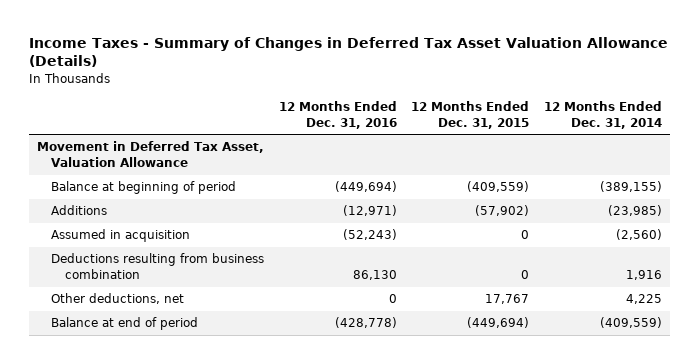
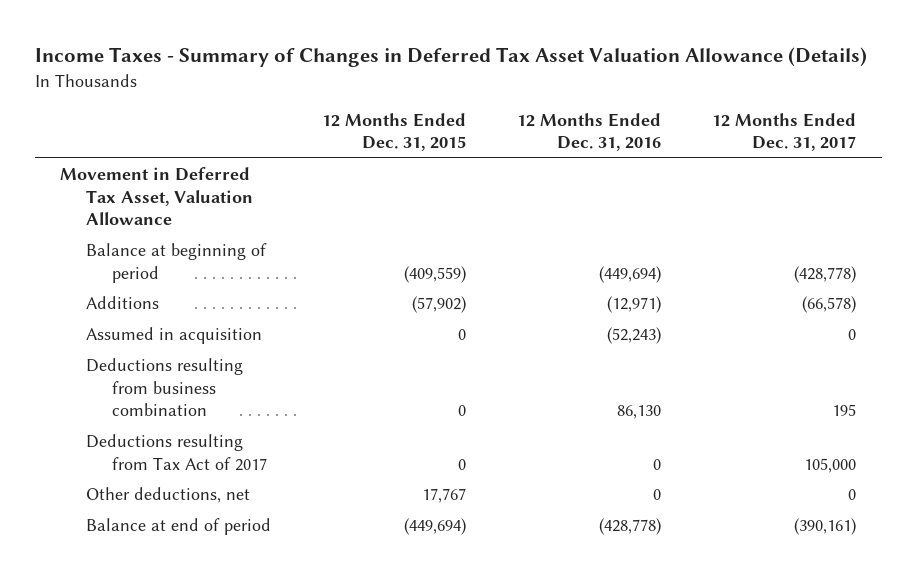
- | 12 Months Ended Dec. 31, 2016 | 12 Months Ended Dec. 31, 2015 | 12 Months Ended Dec. 31, 2014
+ | 12 Months Ended Dec. 31, 2015 | 12 Months Ended Dec. 31, 2016 | 12 Months Ended Dec. 31, 2017
+ Deductions resulting from Tax Act of 2017 | 0 | 0 | 105,000

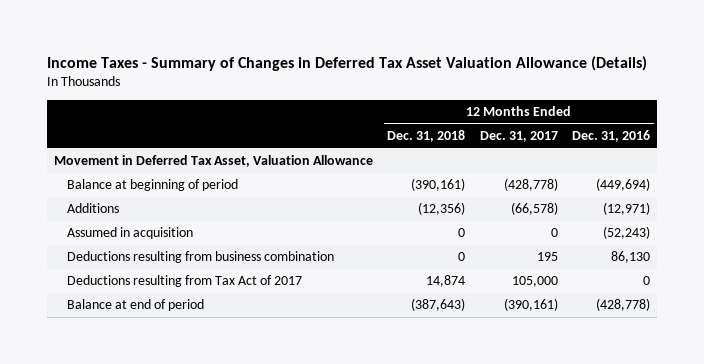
- | 12 Months Ended Dec. 31, 2015 | 12 Months Ended Dec. 31, 2016 | 12 Months Ended Dec. 31, 2017
+ | 12 Months Ended Dec. 31, 2018 | 12 Months Ended Dec. 31, 2017 | 12 Months Ended Dec. 31, 2016
- Other deductions, net | 17,767 | 0 | 0

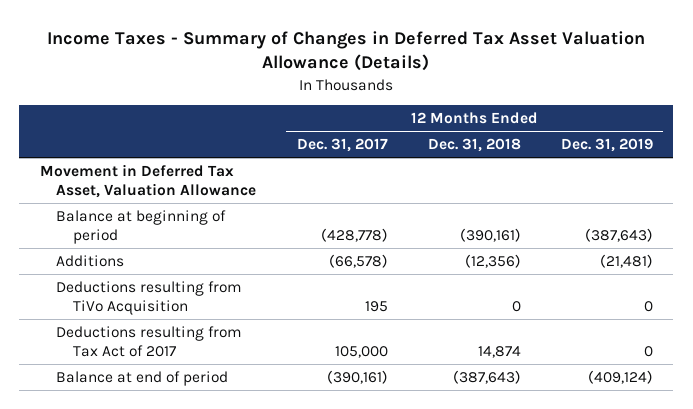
- | 12 Months Ended Dec. 31, 2018 | 12 Months Ended Dec. 31, 2017 | 12 Months Ended Dec. 31, 2016
+ | 12 Months Ended Dec. 31, 2017 | 12 Months Ended Dec. 31, 2018 | 12 Months Ended Dec. 31, 2019
- Assumed in acquisition | 0 | 0 | (52,243)
- Deductions resulting from business combination | 0 | 195 | 86,130
+ Deductions resulting from TiVo Acquisition | 195 | 0 | 0

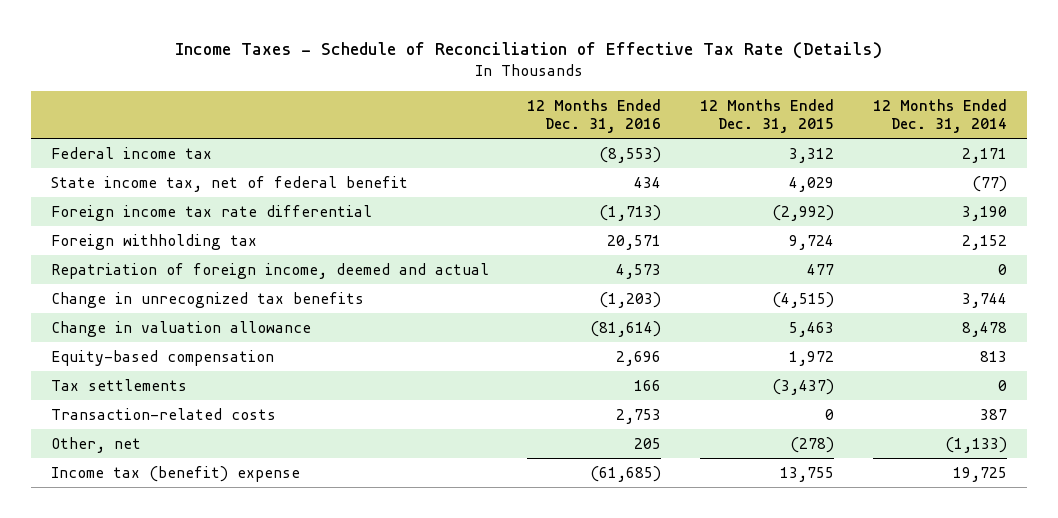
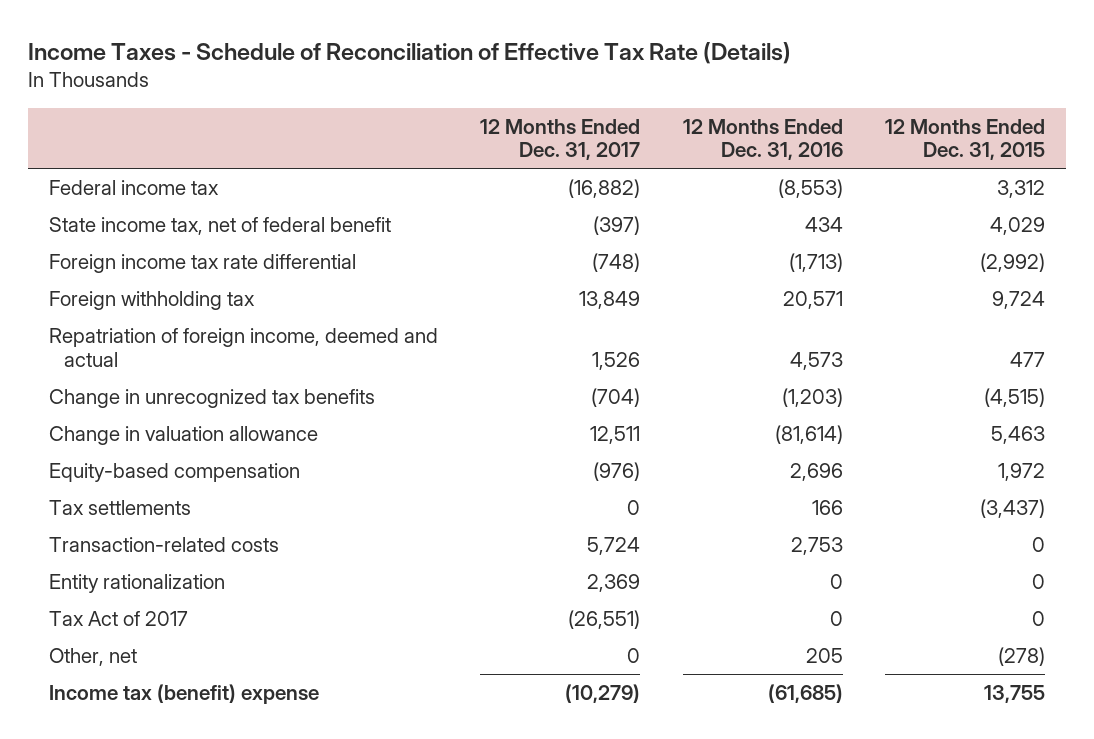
- | 12 Months Ended Dec. 31, 2016 | 12 Months Ended Dec. 31, 2015 | 12 Months Ended Dec. 31, 2014
+ | 12 Months Ended Dec. 31, 2017 | 12 Months Ended Dec. 31, 2016 | 12 Months Ended Dec. 31, 2015
+ Entity rationalization | 2,369 | 0 | 0
+ Tax Act of 2017 | (26,551) | 0 | 0

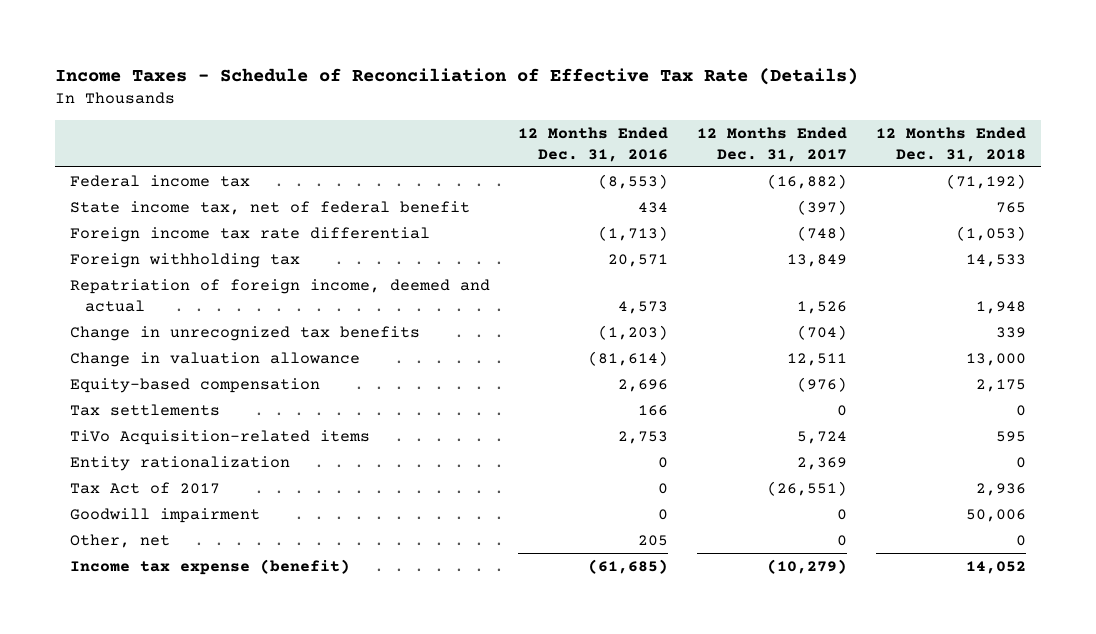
- | 12 Months Ended Dec. 31, 2017 | 12 Months Ended Dec. 31, 2016 | 12 Months Ended Dec. 31, 2015
+ | 12 Months Ended Dec. 31, 2016 | 12 Months Ended Dec. 31, 2017 | 12 Months Ended Dec. 31, 2018
- Transaction-related costs | 5,724 | 2,753 | 0
+ TiVo Acquisition-related items | 2,753 | 5,724 | 595
+ Goodwill impairment | 0 | 0 | 50,006
- Income tax (benefit) expense | (10,279) | (61,685) | 13,755
+ Income tax expense (benefit) | (61,685) | (10,279) | 14,052

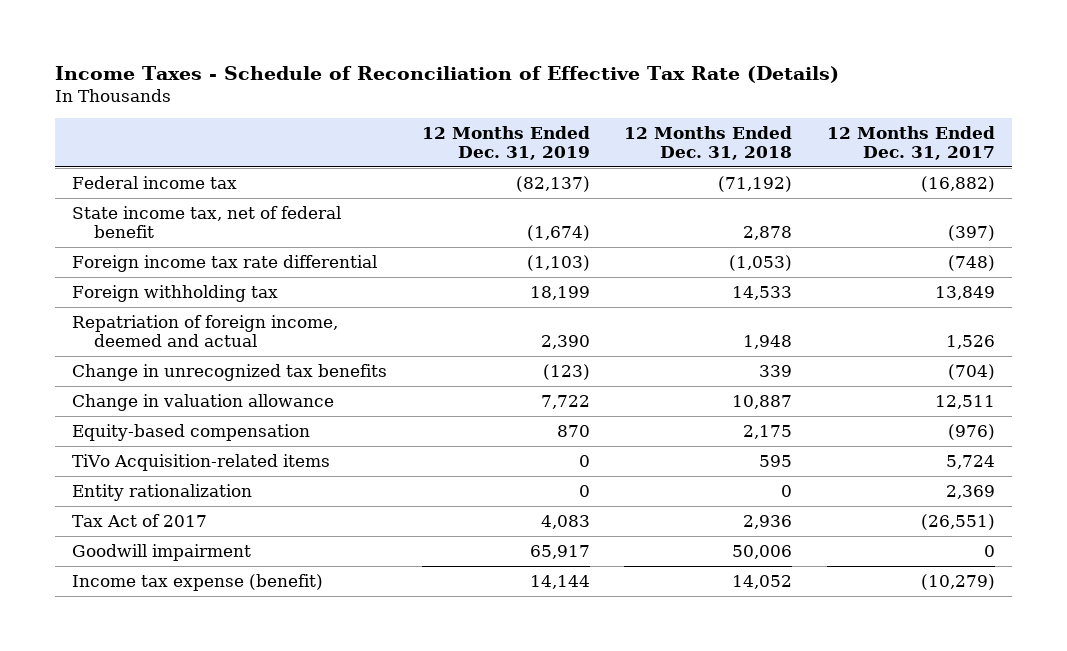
- | 12 Months Ended Dec. 31, 2016 | 12 Months Ended Dec. 31, 2017 | 12 Months Ended Dec. 31, 2018
+ | 12 Months Ended Dec. 31, 2019 | 12 Months Ended Dec. 31, 2018 | 12 Months Ended Dec. 31, 2017
- State income tax, net of federal benefit | 434 | (397) | 765
+ State income tax, net of federal benefit | (1,674) | 2,878 | (397)
- Change in valuation allowance | (81,614) | 12,511 | 13,000
+ Change in valuation allowance | 7,722 | 10,887 | 12,511
- Tax settlements | 166 | 0 | 0
- Other, net | 205 | 0 | 0

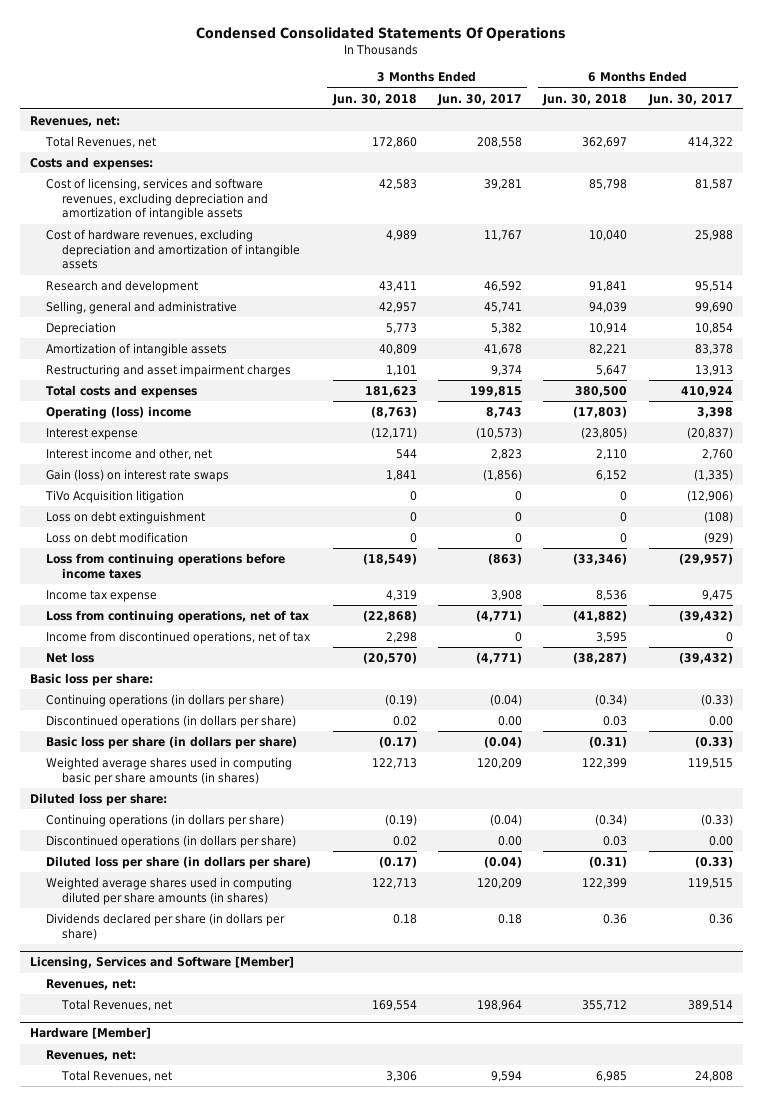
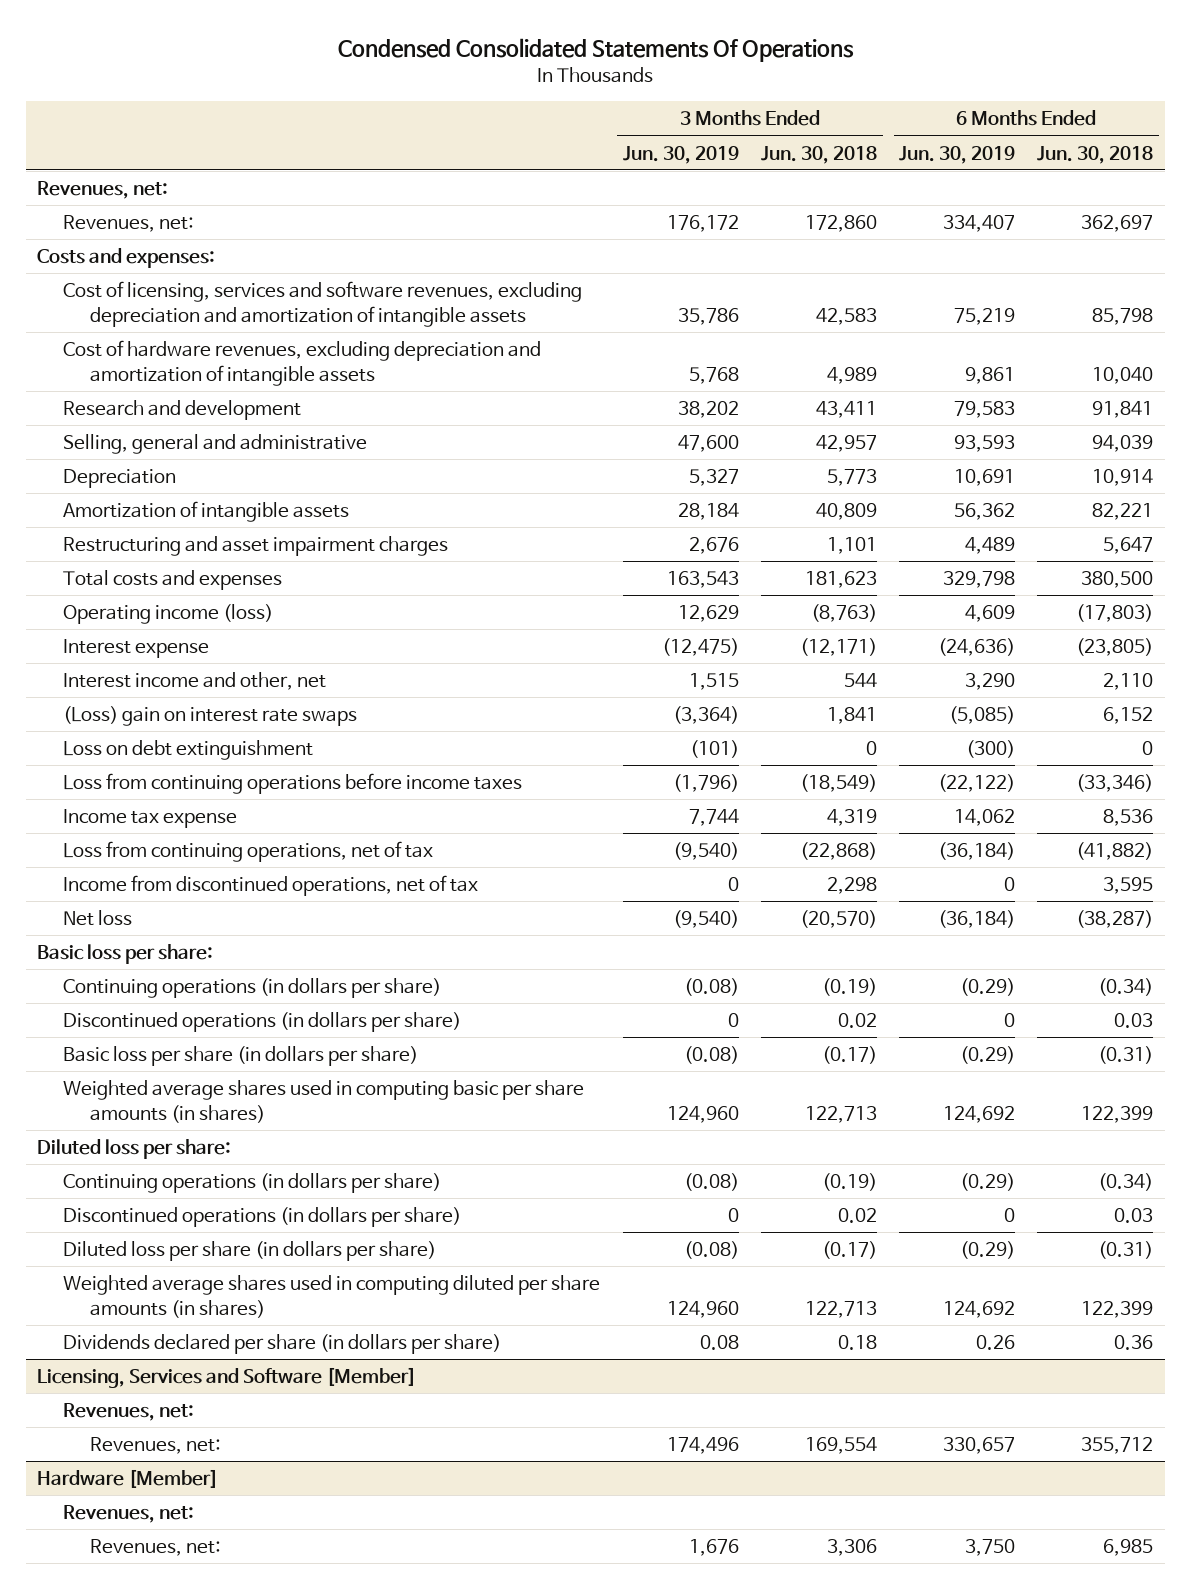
- | 3 Months Ended Jun. 30, 2018 | 3 Months Ended Jun. 30, 2017 | 6 Months Ended Jun. 30, 2018 | 6 Months Ended Jun. 30, 2017
+ | 3 Months Ended Jun. 30, 2019 | 3 Months Ended Jun. 30, 2018 | 6 Months Ended Jun. 30, 2019 | 6 Months Ended Jun. 30, 2018
- Total Revenues, net | 172,860 | 208,558 | 362,697 | 414,322
+ Revenues, net: | 176,172 | 172,860 | 334,407 | 362,697
- Operating (loss) income | (8,763) | 8,743 | (17,803) | 3,398
+ Operating income (loss) | 12,629 | (8,763) | 4,609 | (17,803)
- Gain (loss) on interest rate swaps | 1,841 | (1,856) | 6,152 | (1,335)
- TiVo Acquisition litigation | 0 | 0 | 0 | (12,906)
+ (Loss) gain on interest rate swaps | (3,364) | 1,841 | (5,085) | 6,152
- Loss on debt modification | 0 | 0 | 0 | (929)
@ Licensing, Services and Software [Member]
- Total Revenues, net | 169,554 | 198,964 | 355,712 | 389,514
+ Revenues, net: | 174,496 | 169,554 | 330,657 | 355,712
@ Hardware [Member]
- Total Revenues, net | 3,306 | 9,594 | 6,985 | 24,808
+ Revenues, net: | 1,676 | 3,306 | 3,750 | 6,985

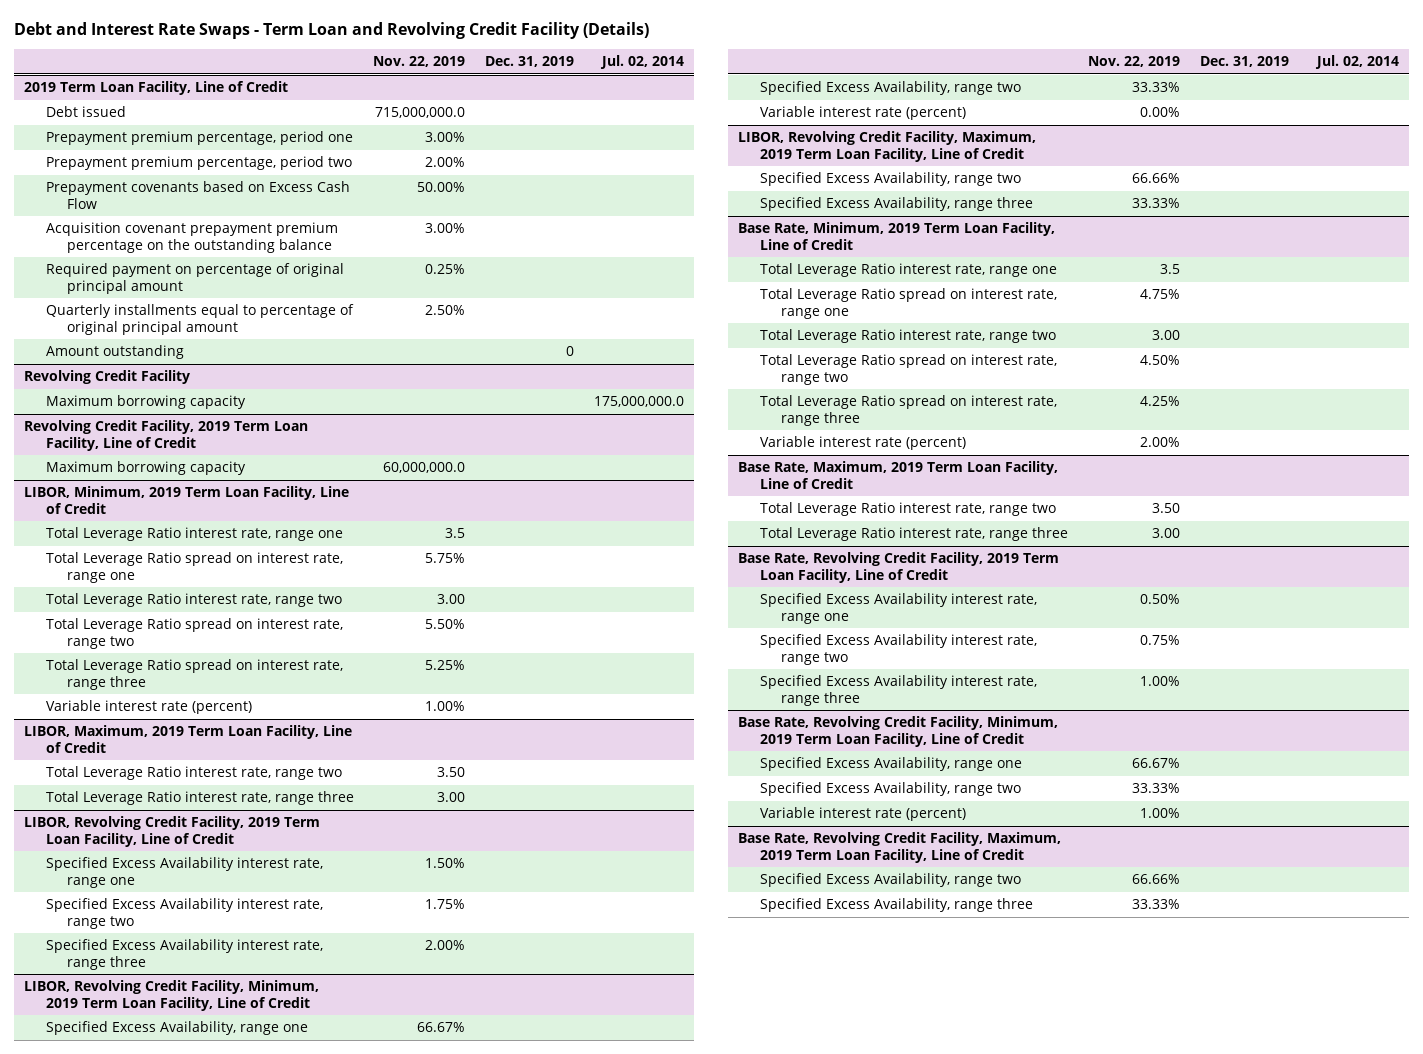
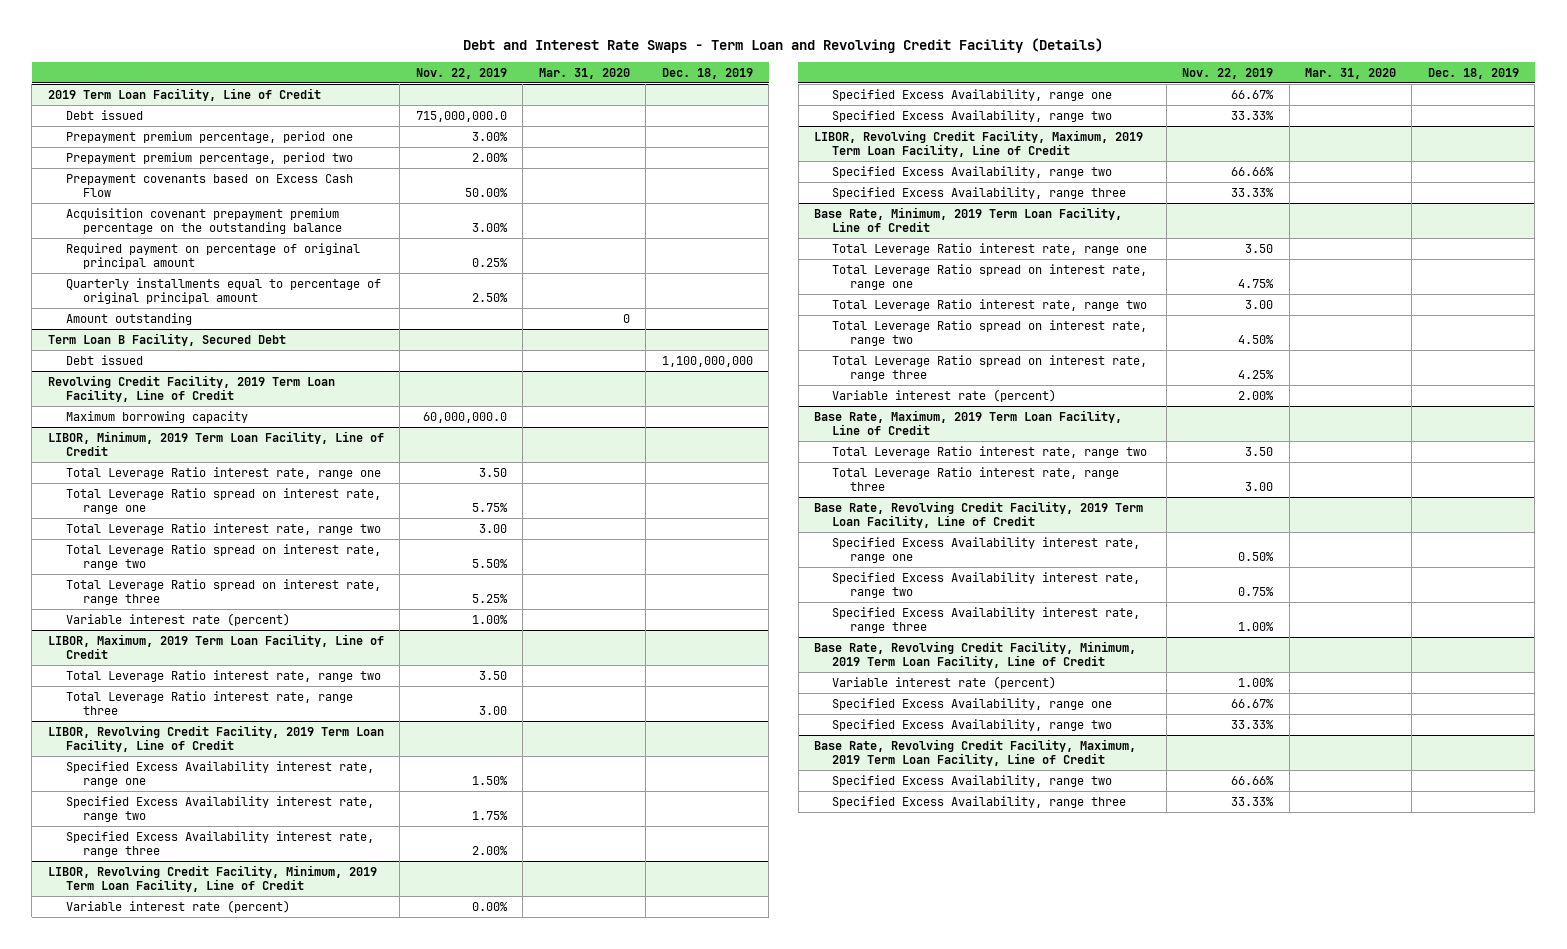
- | Nov. 22, 2019 | Dec. 31, 2019 | Jul. 02, 2014
+ | Nov. 22, 2019 | Mar. 31, 2020 | Dec. 18, 2019
- Revolving Credit Facility
- Maximum borrowing capacity | | | 175,000,000.0
+ Term Loan B Facility, Secured Debt
+ Debt issued | | | 1,100,000,000
@ LIBOR, Minimum, 2019 Term Loan Facility, Line of Credit
- Total Leverage Ratio interest rate, range one | 3.5 | |
+ Total Leverage Ratio interest rate, range one | 3.50 | |
@ LIBOR, Revolving Credit Facility, Minimum, 2019 Term Loan Facility, Line of Credit
moved up: Variable interest rate (percent) | 0.00% | |
@ Base Rate, Minimum, 2019 Term Loan Facility, Line of Credit
- Total Leverage Ratio interest rate, range one | 3.5 | |
+ Total Leverage Ratio interest rate, range one | 3.50 | |
@ Base Rate, Revolving Credit Facility, Minimum, 2019 Term Loan Facility, Line of Credit
moved up: Variable interest rate (percent) | 1.00% | |

